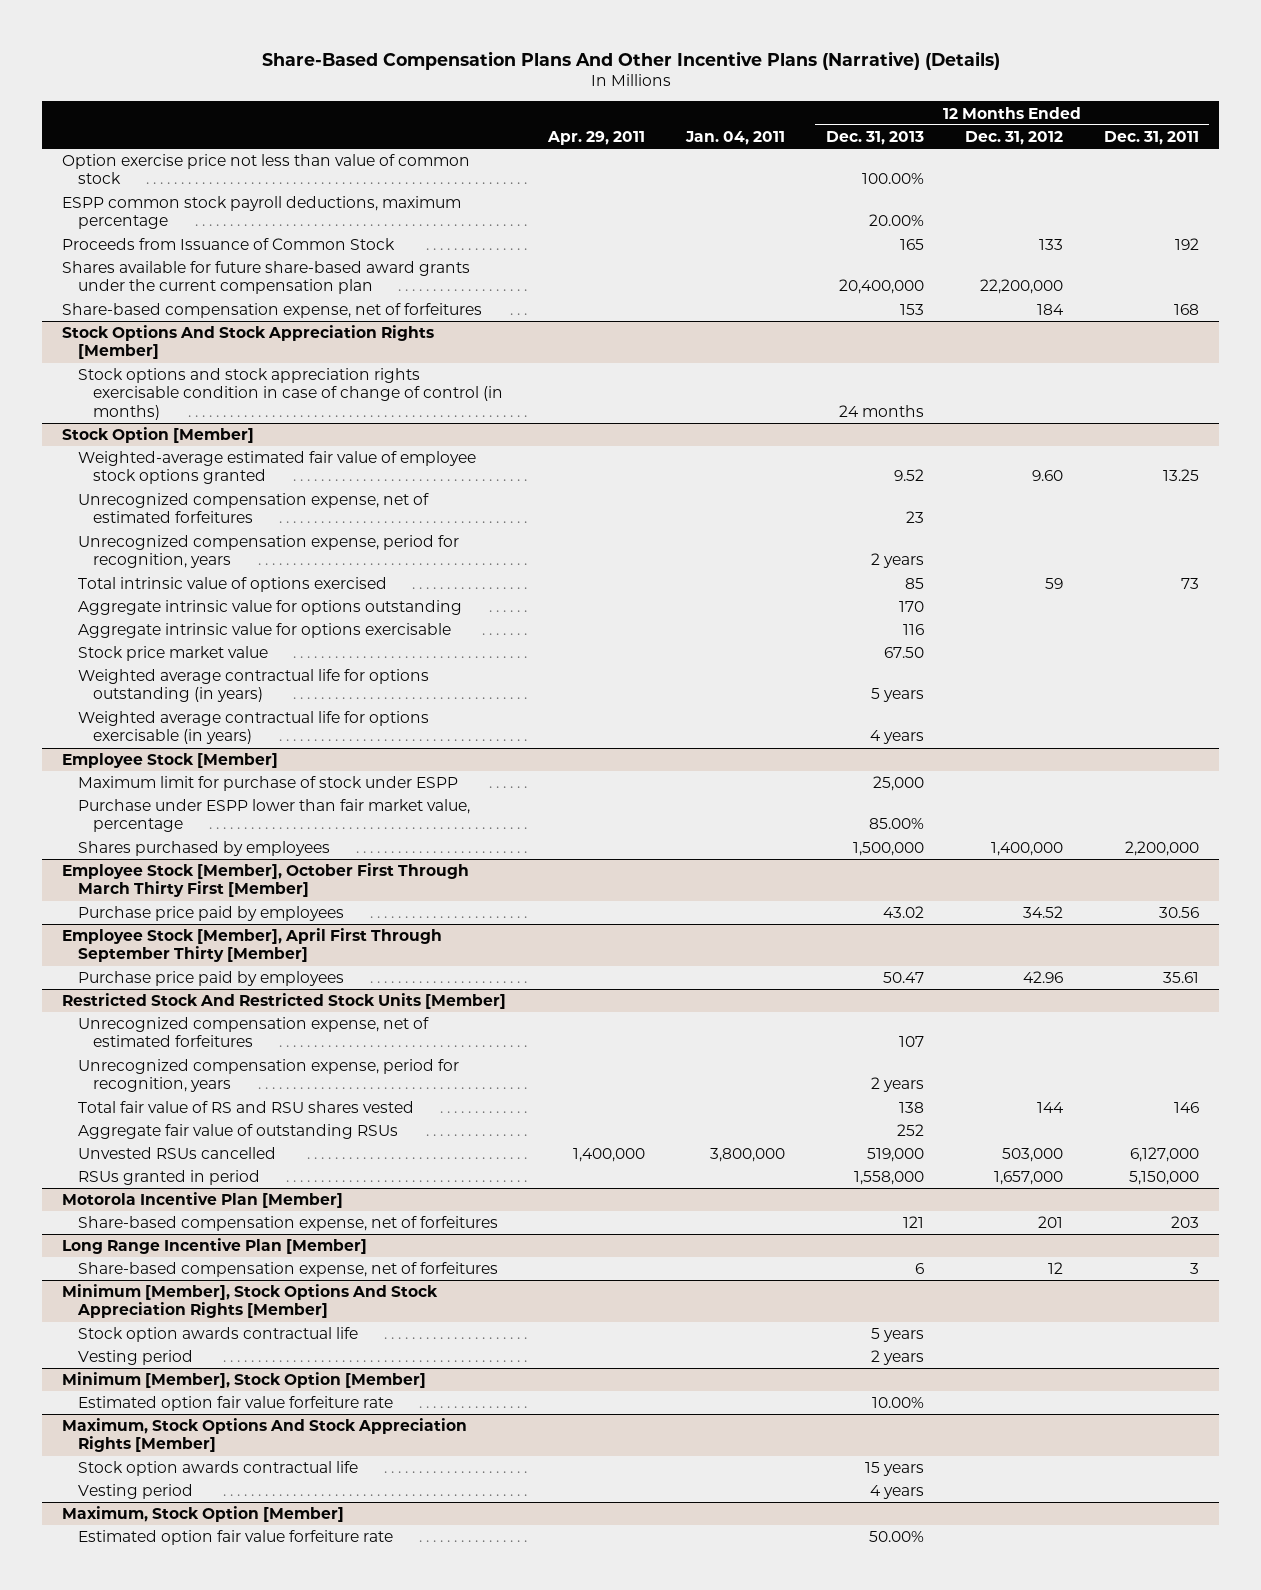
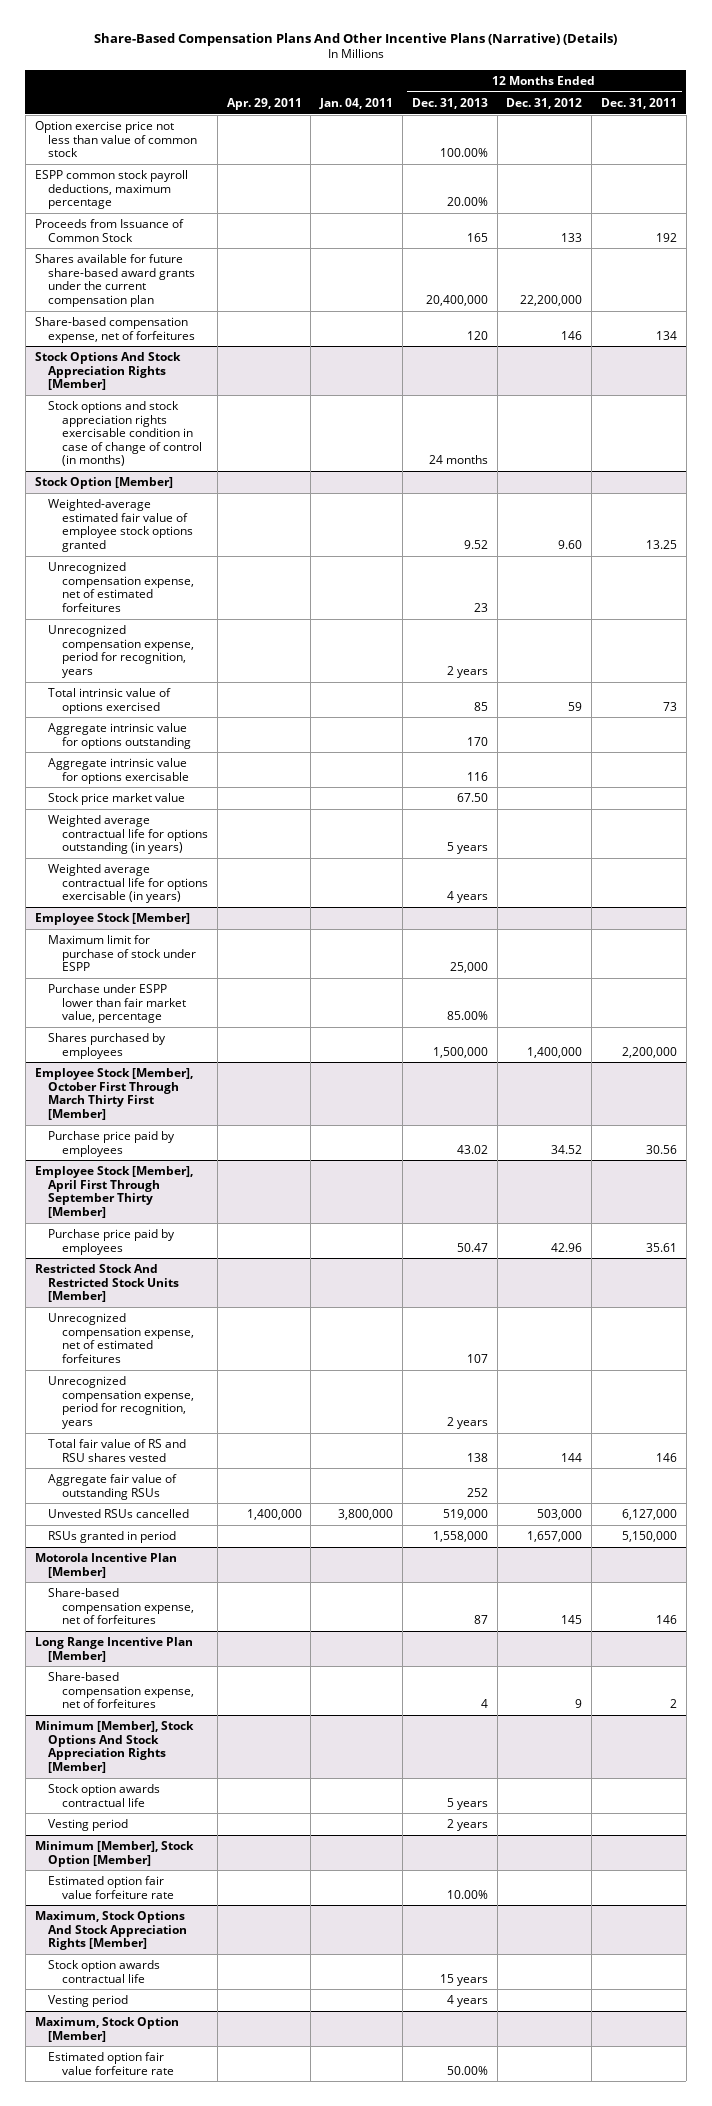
- Share-based compensation expense, net of forfeitures | | | 153 | 184 | 168
+ Share-based compensation expense, net of forfeitures | | | 120 | 146 | 134
@ Motorola Incentive Plan [Member]
- Share-based compensation expense, net of forfeitures | | | 121 | 201 | 203
+ Share-based compensation expense, net of forfeitures | | | 87 | 145 | 146
@ Long Range Incentive Plan [Member]
- Share-based compensation expense, net of forfeitures | | | 6 | 12 | 3
+ Share-based compensation expense, net of forfeitures | | | 4 | 9 | 2

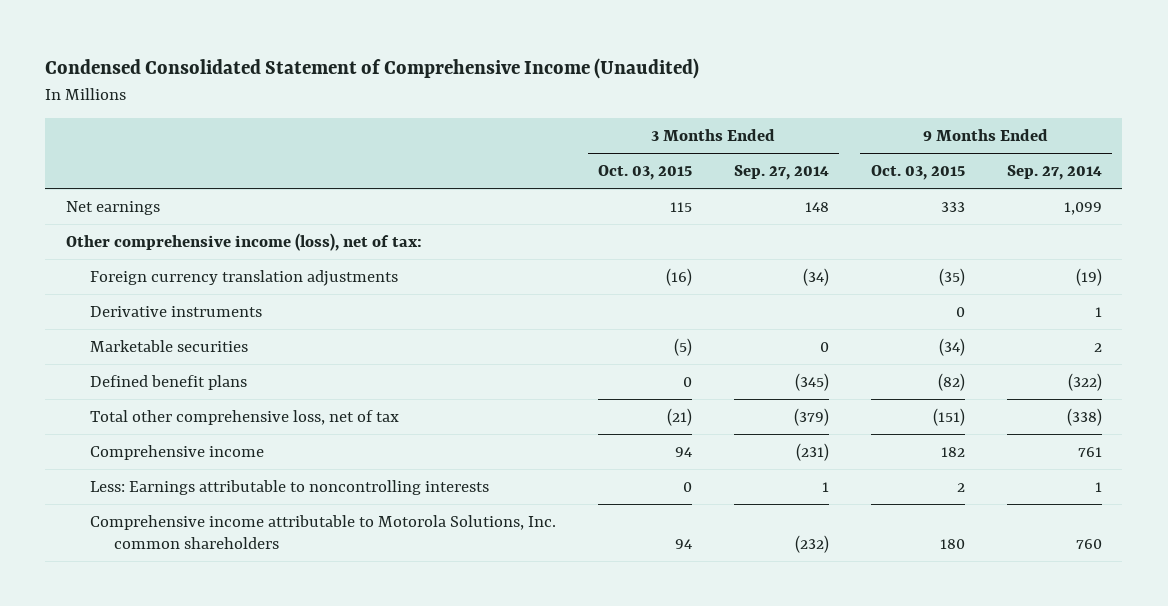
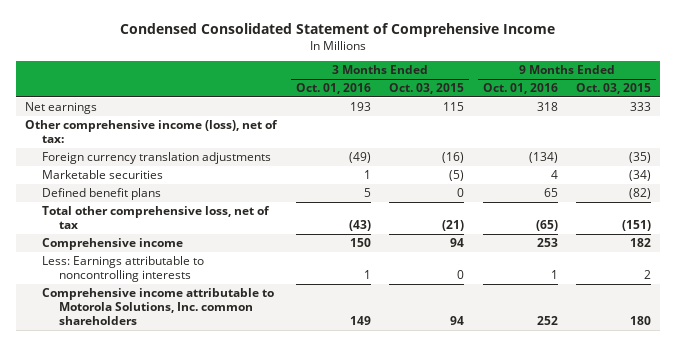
- Condensed Consolidated Statement of Comprehensive Income (Unaudited)
+ Condensed Consolidated Statement of Comprehensive Income
- | 3 Months Ended Oct. 03, 2015 | 3 Months Ended Sep. 27, 2014 | 9 Months Ended Oct. 03, 2015 | 9 Months Ended Sep. 27, 2014
+ | 3 Months Ended Oct. 01, 2016 | 3 Months Ended Oct. 03, 2015 | 9 Months Ended Oct. 01, 2016 | 9 Months Ended Oct. 03, 2015
- Derivative instruments | | | 0 | 1

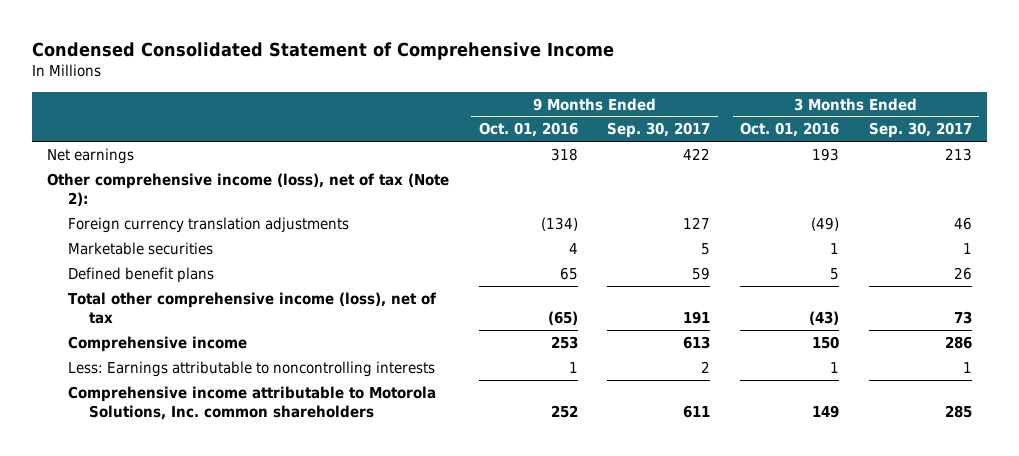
- | 3 Months Ended Oct. 01, 2016 | 3 Months Ended Oct. 03, 2015 | 9 Months Ended Oct. 01, 2016 | 9 Months Ended Oct. 03, 2015
+ | 9 Months Ended Oct. 01, 2016 | 9 Months Ended Sep. 30, 2017 | 3 Months Ended Oct. 01, 2016 | 3 Months Ended Sep. 30, 2017
- Other comprehensive income (loss), net of tax:
+ Other comprehensive income (loss), net of tax (Note 2):
- Total other comprehensive loss, net of tax | (43) | (21) | (65) | (151)
+ Total other comprehensive income (loss), net of tax | (65) | 191 | (43) | 73

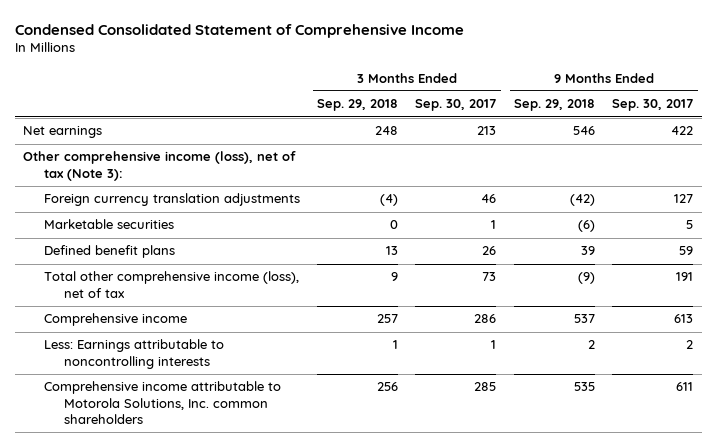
- | 9 Months Ended Oct. 01, 2016 | 9 Months Ended Sep. 30, 2017 | 3 Months Ended Oct. 01, 2016 | 3 Months Ended Sep. 30, 2017
+ | 3 Months Ended Sep. 29, 2018 | 3 Months Ended Sep. 30, 2017 | 9 Months Ended Sep. 29, 2018 | 9 Months Ended Sep. 30, 2017
- Other comprehensive income (loss), net of tax (Note 2):
+ Other comprehensive income (loss), net of tax (Note 3):

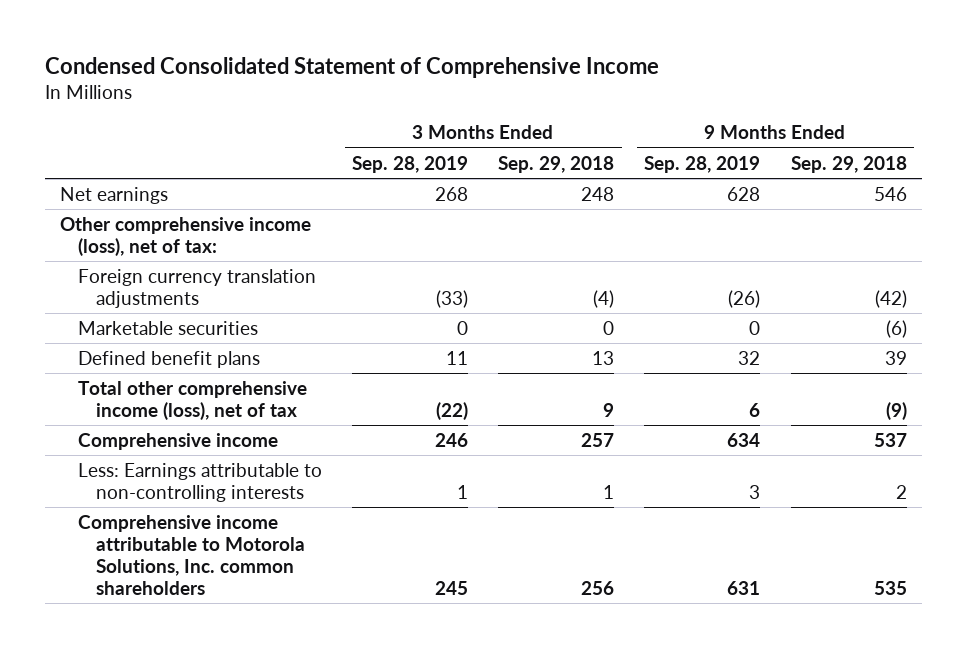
- | 3 Months Ended Sep. 29, 2018 | 3 Months Ended Sep. 30, 2017 | 9 Months Ended Sep. 29, 2018 | 9 Months Ended Sep. 30, 2017
+ | 3 Months Ended Sep. 28, 2019 | 3 Months Ended Sep. 29, 2018 | 9 Months Ended Sep. 28, 2019 | 9 Months Ended Sep. 29, 2018
- Other comprehensive income (loss), net of tax (Note 3):
+ Other comprehensive income (loss), net of tax:
- Less: Earnings attributable to noncontrolling interests | 1 | 1 | 2 | 2
+ Less: Earnings attributable to non-controlling interests | 1 | 1 | 3 | 2

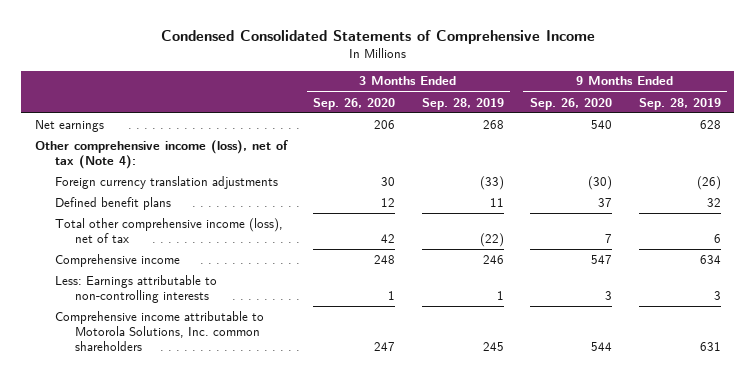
- Condensed Consolidated Statement of Comprehensive Income
+ Condensed Consolidated Statements of Comprehensive Income
- | 3 Months Ended Sep. 28, 2019 | 3 Months Ended Sep. 29, 2018 | 9 Months Ended Sep. 28, 2019 | 9 Months Ended Sep. 29, 2018
+ | 3 Months Ended Sep. 26, 2020 | 3 Months Ended Sep. 28, 2019 | 9 Months Ended Sep. 26, 2020 | 9 Months Ended Sep. 28, 2019
- Other comprehensive income (loss), net of tax:
+ Other comprehensive income (loss), net of tax (Note 4):
- Marketable securities | 0 | 0 | 0 | (6)

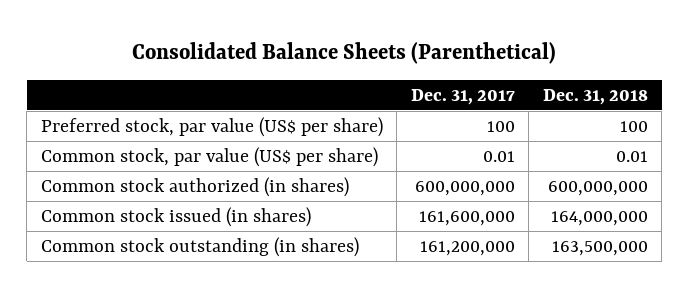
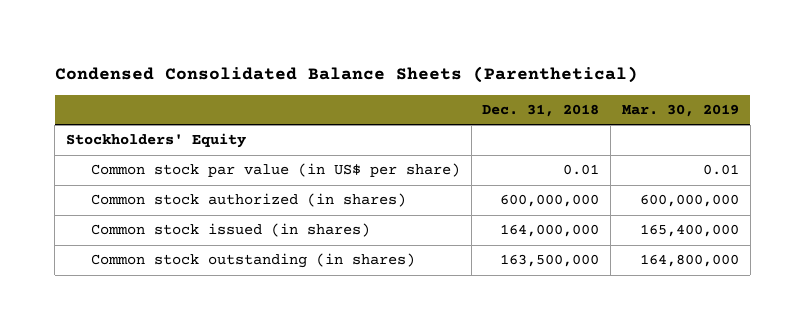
- Consolidated Balance Sheets (Parenthetical)
+ Condensed Consolidated Balance Sheets (Parenthetical)
- | Dec. 31, 2017 | Dec. 31, 2018
+ | Dec. 31, 2018 | Mar. 30, 2019
- Preferred stock, par value (US$ per share) | 100 | 100
- Common stock, par value (US$ per share) | 0.01 | 0.01
+ Stockholders' Equity
+ Common stock par value (in US$ per share) | 0.01 | 0.01

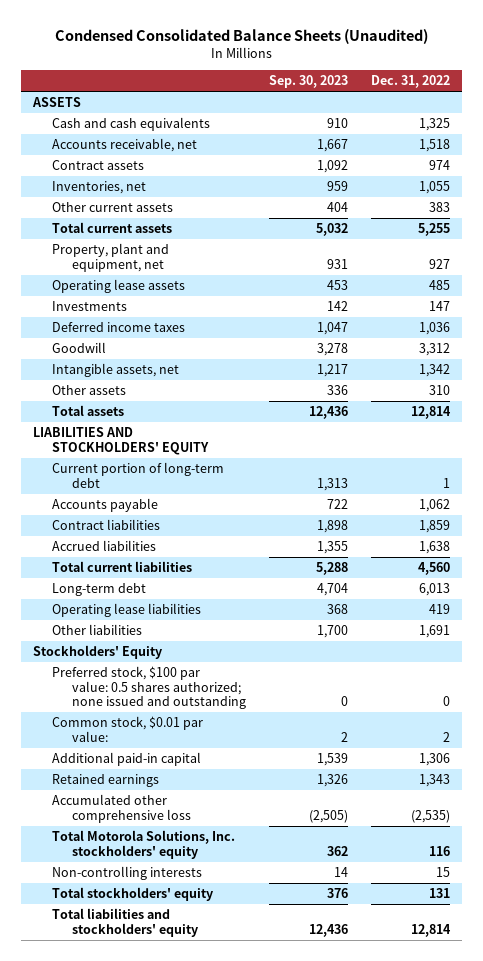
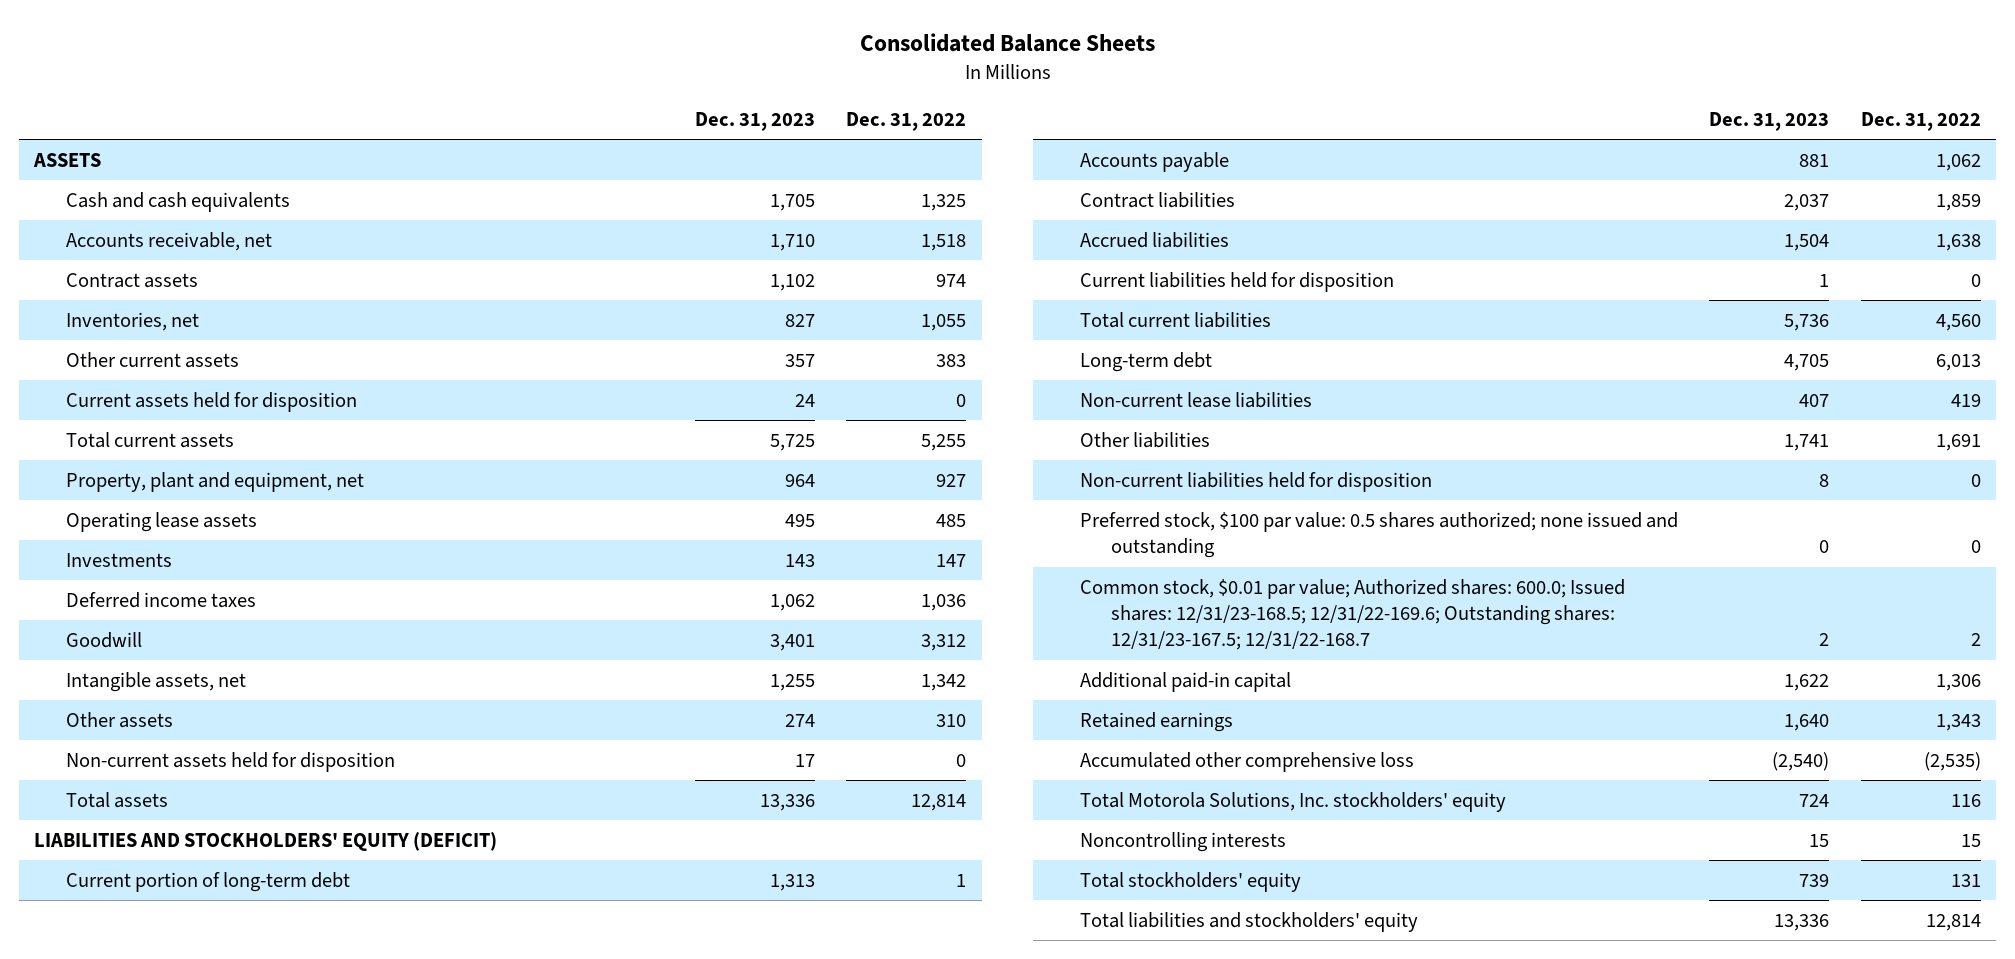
- Condensed Consolidated Balance Sheets (Unaudited)
+ Consolidated Balance Sheets
- | Sep. 30, 2023 | Dec. 31, 2022
+ | Dec. 31, 2023 | Dec. 31, 2022
+ Current assets held for disposition | 24 | 0
+ Non-current assets held for disposition | 17 | 0
- LIABILITIES AND STOCKHOLDERS' EQUITY
+ LIABILITIES AND STOCKHOLDERS' EQUITY (DEFICIT)
+ Current liabilities held for disposition | 1 | 0
- Operating lease liabilities | 368 | 419
+ Non-current lease liabilities | 407 | 419
- Stockholders' Equity
+ Non-current liabilities held for disposition | 8 | 0
- Common stock, $0.01 par value: | 2 | 2
+ Common stock, $0.01 par value; Authorized shares: 600.0; Issued shares: 12/31/23-168.5; 12/31/22-169.6; Outstanding shares: 12/31/23-167.5; 12/31/22-168.7 | 2 | 2
- Non-controlling interests | 14 | 15
+ Noncontrolling interests | 15 | 15

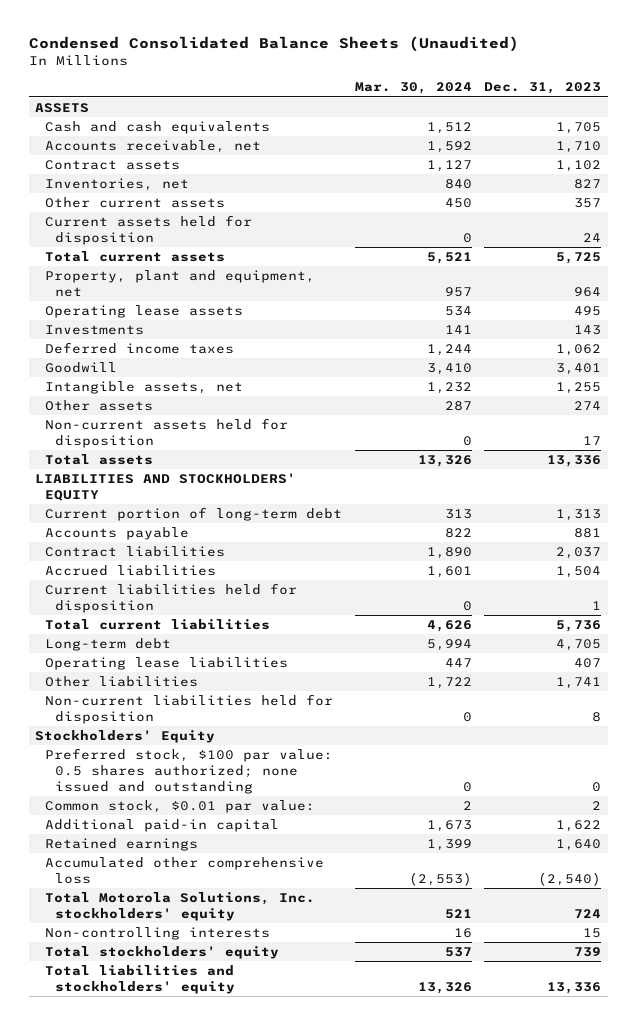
- Consolidated Balance Sheets
+ Condensed Consolidated Balance Sheets (Unaudited)
- | Dec. 31, 2023 | Dec. 31, 2022
+ | Mar. 30, 2024 | Dec. 31, 2023
- LIABILITIES AND STOCKHOLDERS' EQUITY (DEFICIT)
+ LIABILITIES AND STOCKHOLDERS' EQUITY
- Non-current lease liabilities | 407 | 419
+ Operating lease liabilities | 447 | 407
+ Stockholders' Equity
- Common stock, $0.01 par value; Authorized shares: 600.0; Issued shares: 12/31/23-168.5; 12/31/22-169.6; Outstanding shares: 12/31/23-167.5; 12/31/22-168.7 | 2 | 2
+ Common stock, $0.01 par value: | 2 | 2
- Noncontrolling interests | 15 | 15
+ Non-controlling interests | 16 | 15

